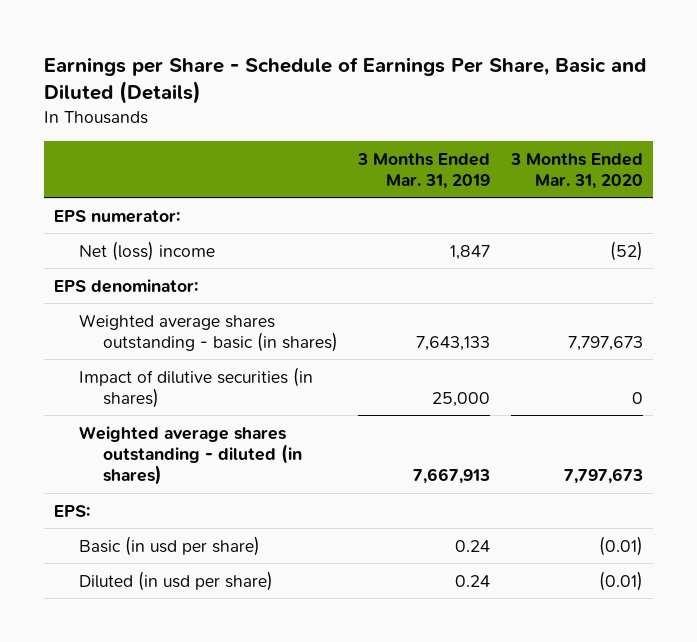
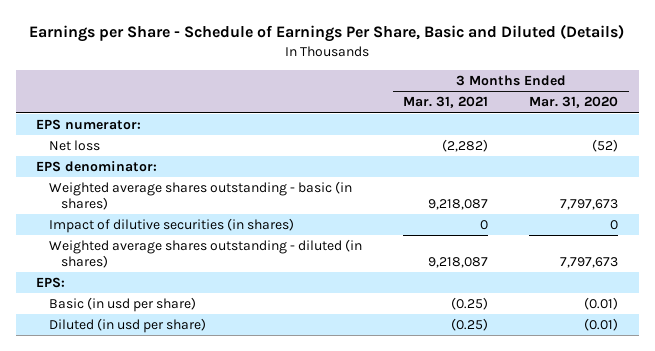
- | 3 Months Ended Mar. 31, 2019 | 3 Months Ended Mar. 31, 2020
+ | 3 Months Ended Mar. 31, 2021 | 3 Months Ended Mar. 31, 2020
- Net (loss) income | 1,847 | (52)
+ Net loss | (2,282) | (52)

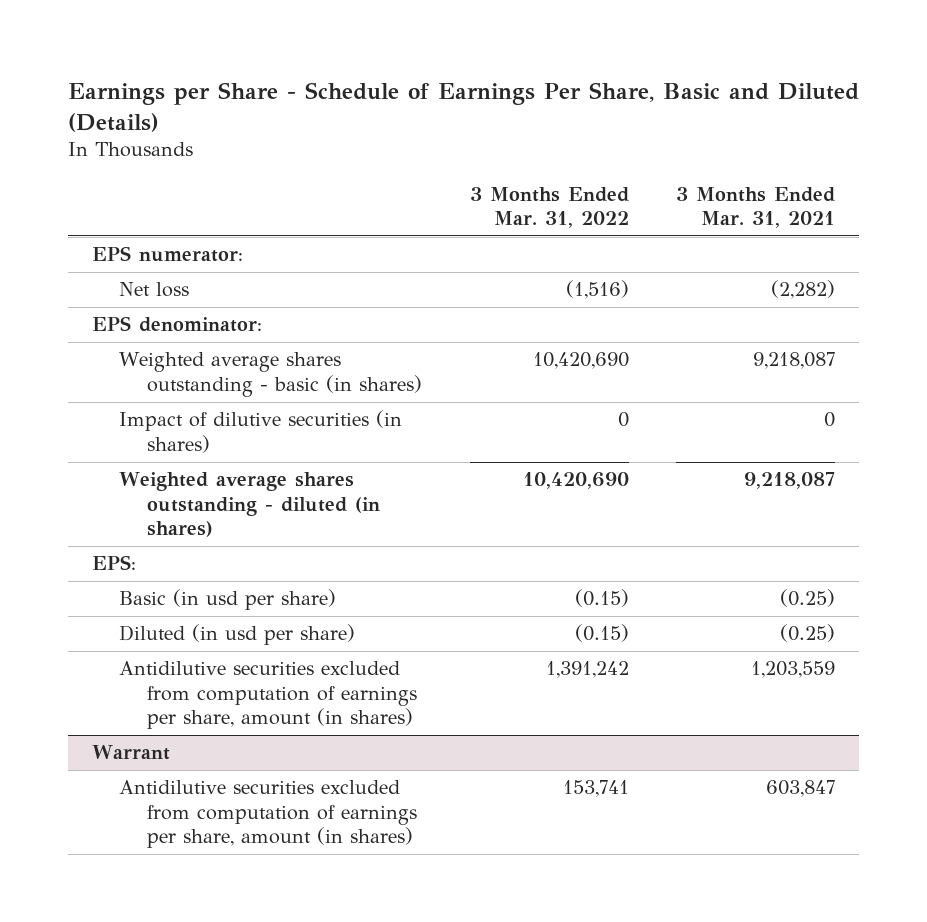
- | 3 Months Ended Mar. 31, 2021 | 3 Months Ended Mar. 31, 2020
+ | 3 Months Ended Mar. 31, 2022 | 3 Months Ended Mar. 31, 2021
+ Antidilutive securities excluded from computation of earnings per share, amount (in shares) | 1,391,242 | 1,203,559
+ Warrant
+ Antidilutive securities excluded from computation of earnings per share, amount (in shares) | 153,741 | 603,847

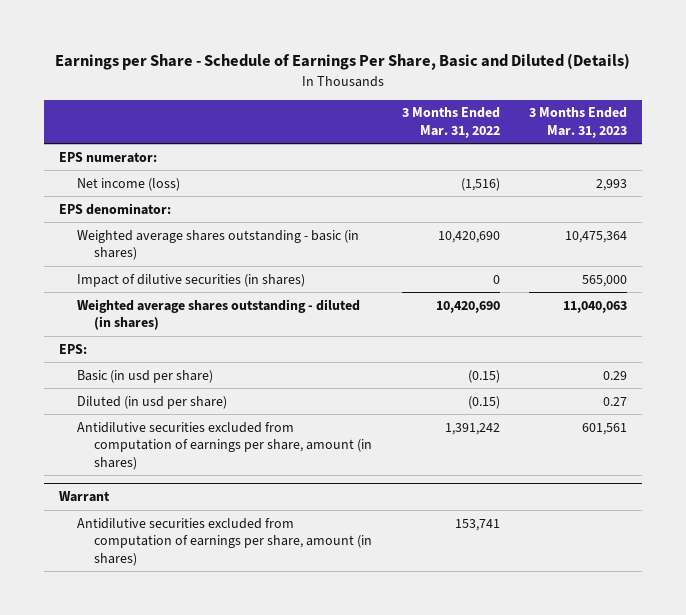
- | 3 Months Ended Mar. 31, 2022 | 3 Months Ended Mar. 31, 2021
+ | 3 Months Ended Mar. 31, 2022 | 3 Months Ended Mar. 31, 2023
- Net loss | (1,516) | (2,282)
+ Net income (loss) | (1,516) | 2,993

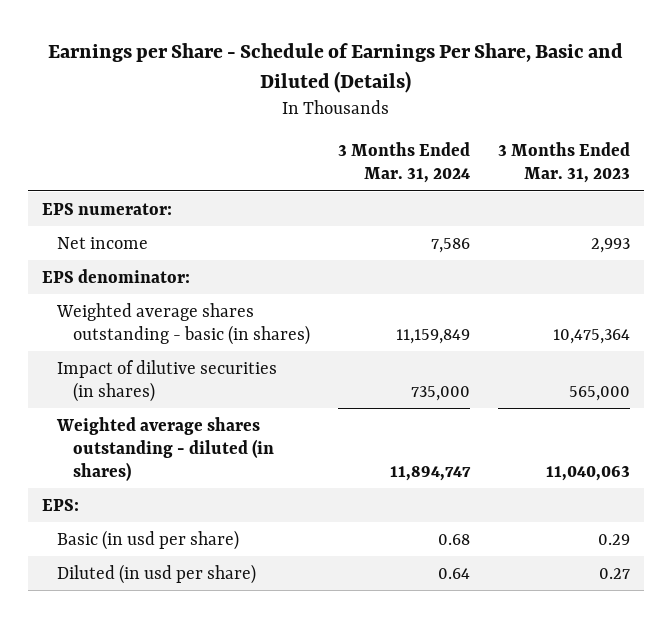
- | 3 Months Ended Mar. 31, 2022 | 3 Months Ended Mar. 31, 2023
+ | 3 Months Ended Mar. 31, 2024 | 3 Months Ended Mar. 31, 2023
- Net income (loss) | (1,516) | 2,993
+ Net income | 7,586 | 2,993
- Antidilutive securities excluded from computation of earnings per share, amount (in shares) | 1,391,242 | 601,561
- Warrant
- Antidilutive securities excluded from computation of earnings per share, amount (in shares) | 153,741 |

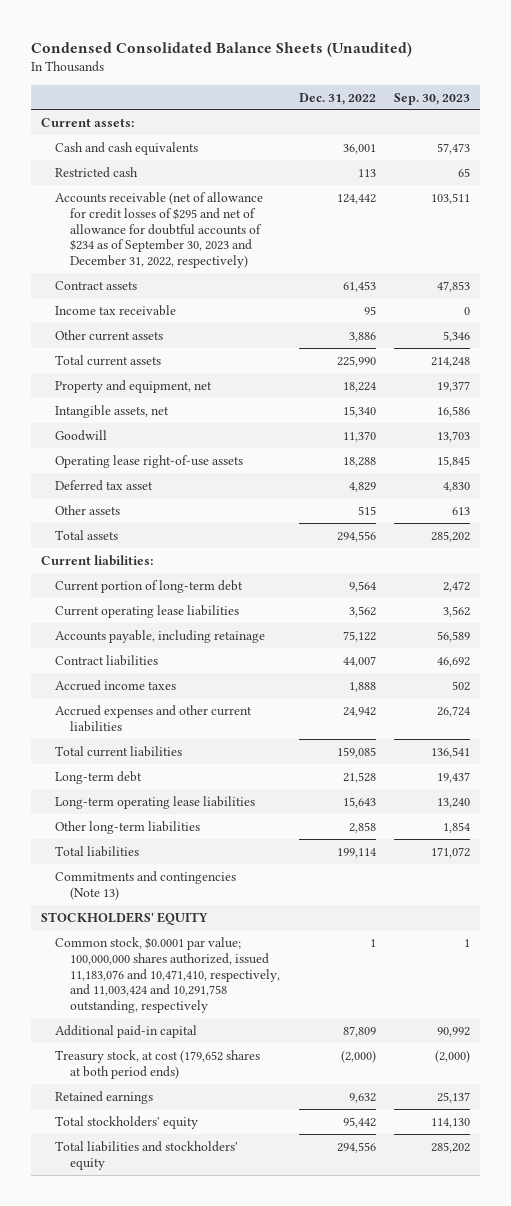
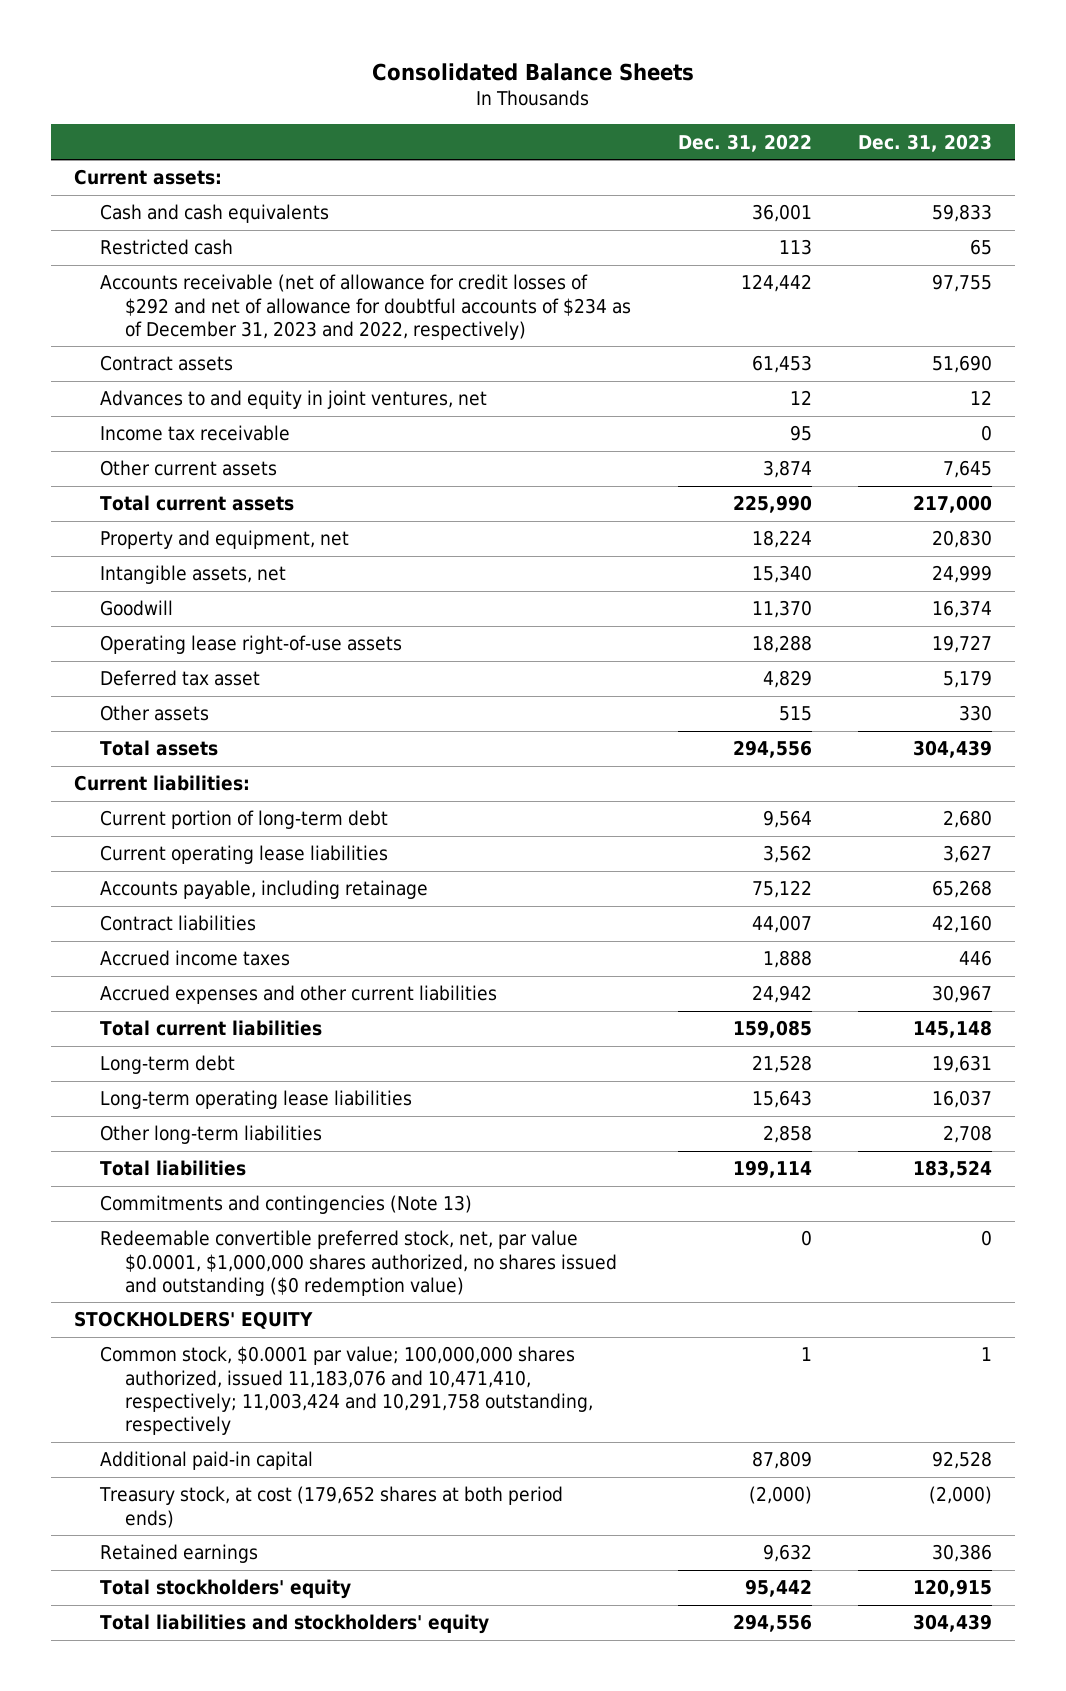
- Condensed Consolidated Balance Sheets (Unaudited)
+ Consolidated Balance Sheets
- | Dec. 31, 2022 | Sep. 30, 2023
+ | Dec. 31, 2022 | Dec. 31, 2023
- Accounts receivable (net of allowance for credit losses of $295 and net of allowance for doubtful accounts of $234 as of September 30, 2023 and December 31, 2022, respectively) | 124,442 | 103,511
+ Accounts receivable (net of allowance for credit losses of $292 and net of allowance for doubtful accounts of $234 as of December 31, 2023 and 2022, respectively) | 124,442 | 97,755
+ Advances to and equity in joint ventures, net | 12 | 12
- Other current assets | 3,886 | 5,346
+ Other current assets | 3,874 | 7,645
+ Redeemable convertible preferred stock, net, par value $0.0001, $1,000,000 shares authorized, no shares issued and outstanding ($0 redemption value) | 0 | 0
- Common stock, $0.0001 par value; 100,000,000 shares authorized, issued 11,183,076 and 10,471,410, respectively, and 11,003,424 and 10,291,758 outstanding, respectively | 1 | 1
+ Common stock, $0.0001 par value; 100,000,000 shares authorized, issued 11,183,076 and 10,471,410, respectively; 11,003,424 and 10,291,758 outstanding, respectively | 1 | 1

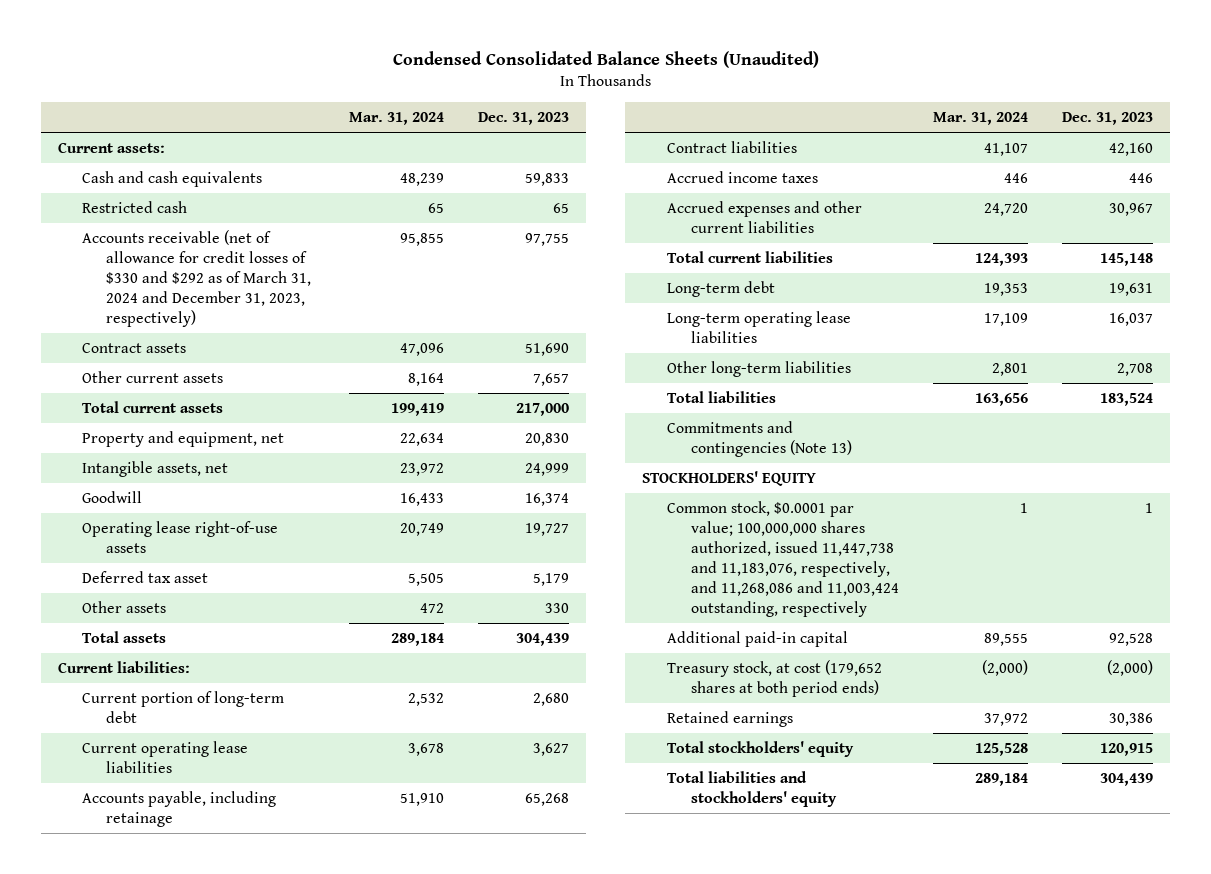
- Consolidated Balance Sheets
+ Condensed Consolidated Balance Sheets (Unaudited)
- | Dec. 31, 2022 | Dec. 31, 2023
+ | Mar. 31, 2024 | Dec. 31, 2023
- Accounts receivable (net of allowance for credit losses of $292 and net of allowance for doubtful accounts of $234 as of December 31, 2023 and 2022, respectively) | 124,442 | 97,755
+ Accounts receivable (net of allowance for credit losses of $330 and $292 as of March 31, 2024 and December 31, 2023, respectively) | 95,855 | 97,755
- Advances to and equity in joint ventures, net | 12 | 12
- Income tax receivable | 95 | 0
- Other current assets | 3,874 | 7,645
+ Other current assets | 8,164 | 7,657
- Redeemable convertible preferred stock, net, par value $0.0001, $1,000,000 shares authorized, no shares issued and outstanding ($0 redemption value) | 0 | 0
- Common stock, $0.0001 par value; 100,000,000 shares authorized, issued 11,183,076 and 10,471,410, respectively; 11,003,424 and 10,291,758 outstanding, respectively | 1 | 1
+ Common stock, $0.0001 par value; 100,000,000 shares authorized, issued 11,447,738 and 11,183,076, respectively, and 11,268,086 and 11,003,424 outstanding, respectively | 1 | 1

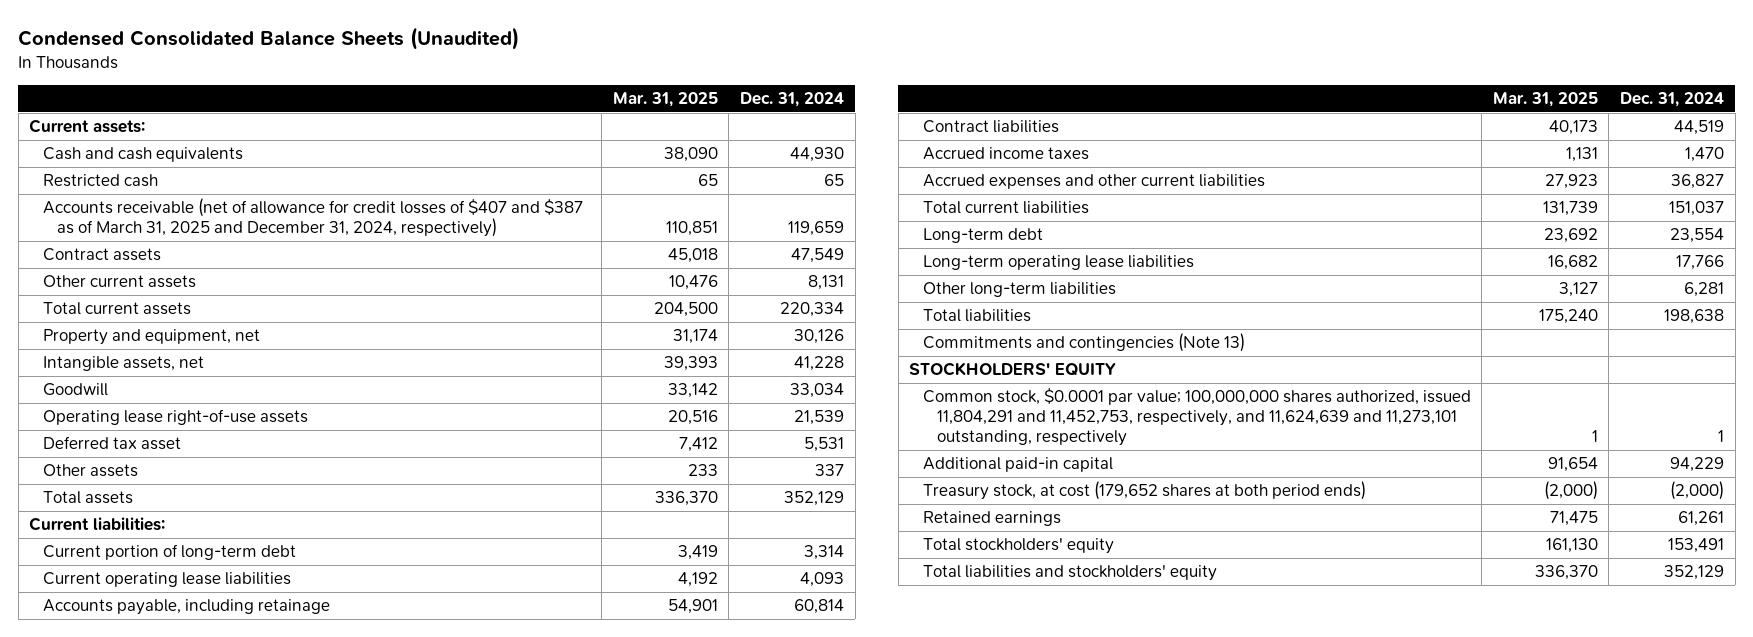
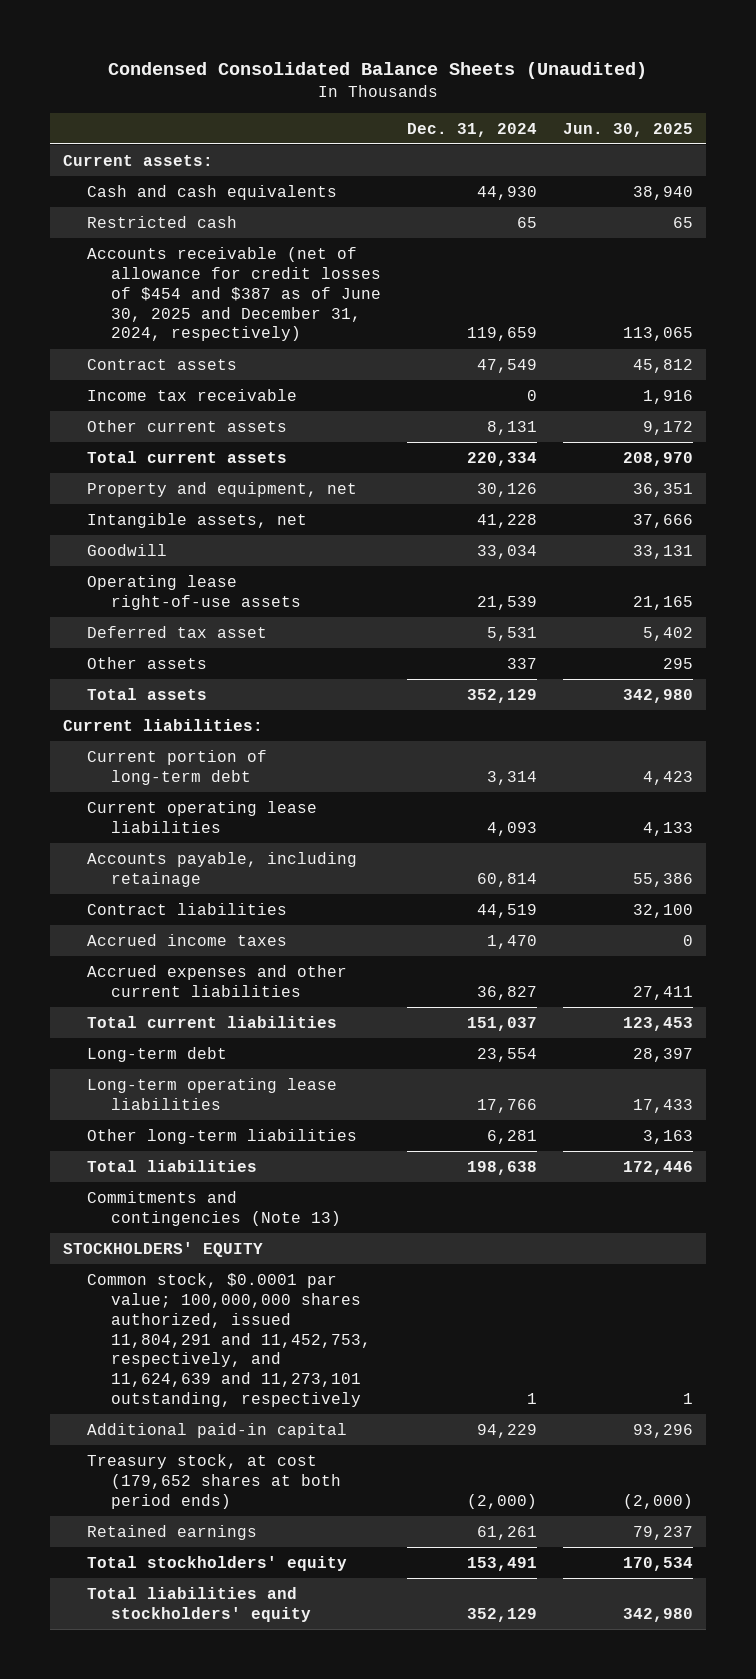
- | Mar. 31, 2025 | Dec. 31, 2024
+ | Dec. 31, 2024 | Jun. 30, 2025
- Accounts receivable (net of allowance for credit losses of $407 and $387 as of March 31, 2025 and December 31, 2024, respectively) | 110,851 | 119,659
+ Accounts receivable (net of allowance for credit losses of $454 and $387 as of June 30, 2025 and December 31, 2024, respectively) | 119,659 | 113,065
+ Income tax receivable | 0 | 1,916

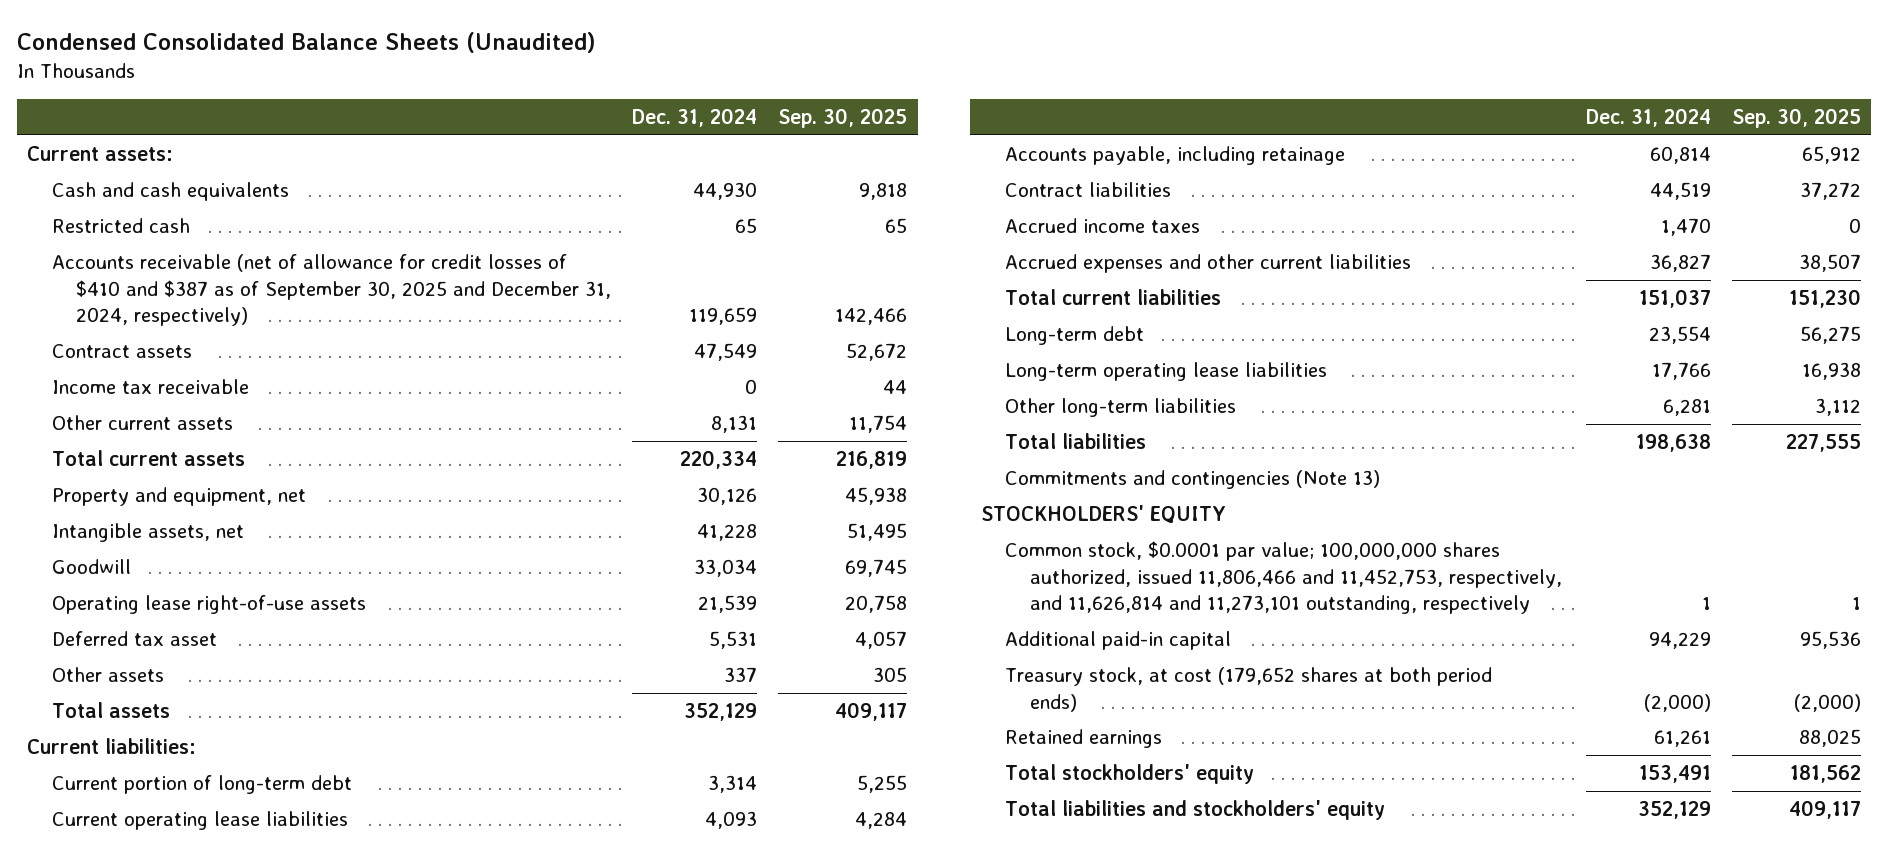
- | Dec. 31, 2024 | Jun. 30, 2025
+ | Dec. 31, 2024 | Sep. 30, 2025
- Accounts receivable (net of allowance for credit losses of $454 and $387 as of June 30, 2025 and December 31, 2024, respectively) | 119,659 | 113,065
+ Accounts receivable (net of allowance for credit losses of $410 and $387 as of September 30, 2025 and December 31, 2024, respectively) | 119,659 | 142,466
- Common stock, $0.0001 par value; 100,000,000 shares authorized, issued 11,804,291 and 11,452,753, respectively, and 11,624,639 and 11,273,101 outstanding, respectively | 1 | 1
+ Common stock, $0.0001 par value; 100,000,000 shares authorized, issued 11,806,466 and 11,452,753, respectively, and 11,626,814 and 11,273,101 outstanding, respectively | 1 | 1

